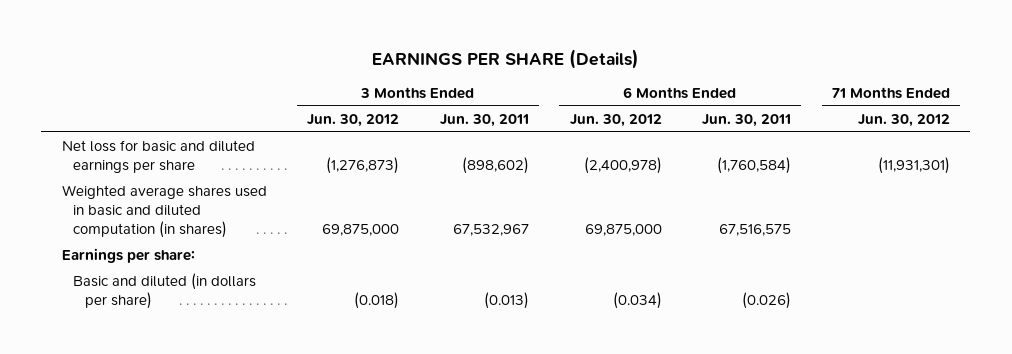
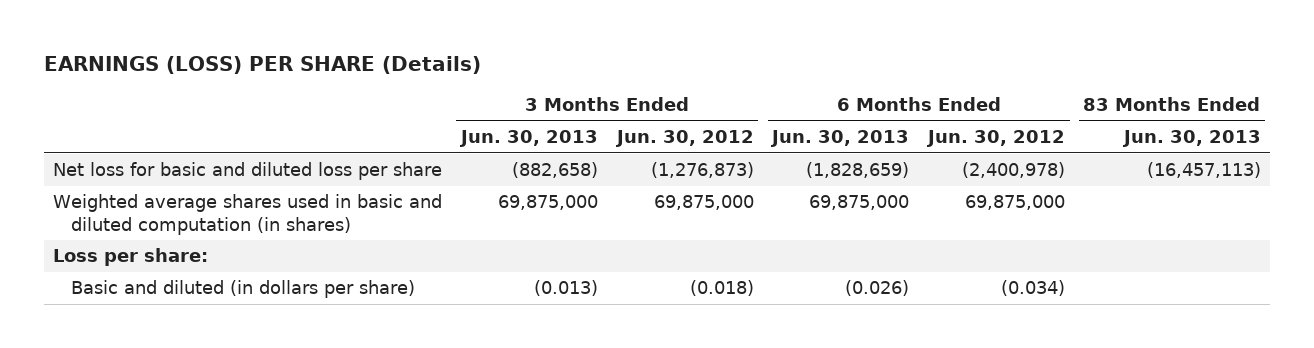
- EARNINGS PER SHARE (Details)
+ EARNINGS (LOSS) PER SHARE (Details)
- | 3 Months Ended Jun. 30, 2012 | 3 Months Ended Jun. 30, 2011 | 6 Months Ended Jun. 30, 2012 | 6 Months Ended Jun. 30, 2011 | 71 Months Ended Jun. 30, 2012
+ | 3 Months Ended Jun. 30, 2013 | 3 Months Ended Jun. 30, 2012 | 6 Months Ended Jun. 30, 2013 | 6 Months Ended Jun. 30, 2012 | 83 Months Ended Jun. 30, 2013
- Net loss for basic and diluted earnings per share | (1,276,873) | (898,602) | (2,400,978) | (1,760,584) | (11,931,301)
+ Net loss for basic and diluted loss per share | (882,658) | (1,276,873) | (1,828,659) | (2,400,978) | (16,457,113)
- Earnings per share:
+ Loss per share:

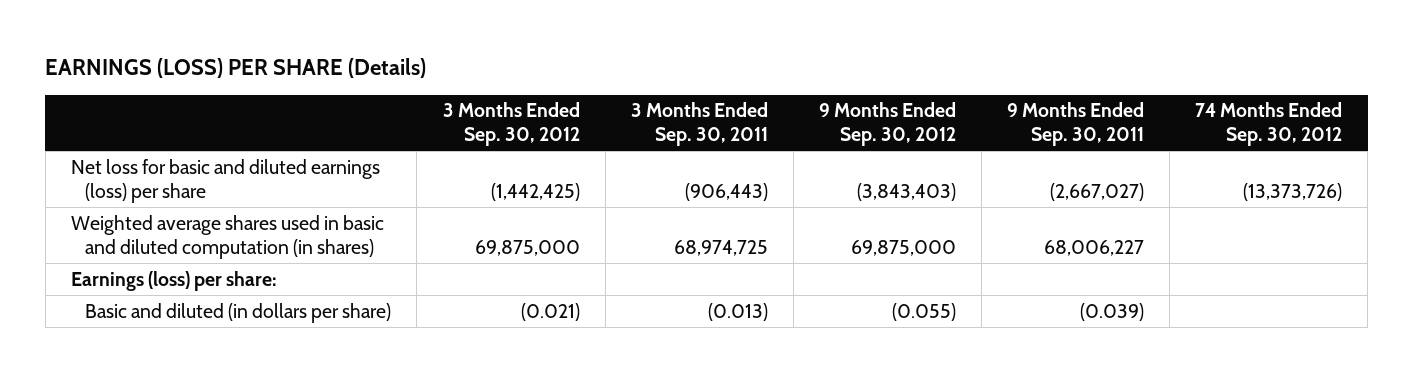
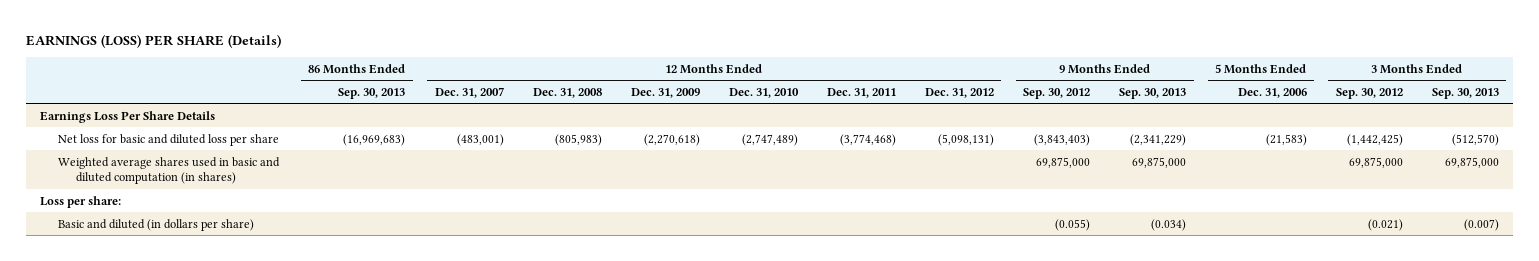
- | 3 Months Ended Sep. 30, 2012 | 3 Months Ended Sep. 30, 2011 | 9 Months Ended Sep. 30, 2012 | 9 Months Ended Sep. 30, 2011 | 74 Months Ended Sep. 30, 2012
+ | 86 Months Ended Sep. 30, 2013 | 12 Months Ended Dec. 31, 2007 | 12 Months Ended Dec. 31, 2008 | 12 Months Ended Dec. 31, 2009 | 12 Months Ended Dec. 31, 2010 | 12 Months Ended Dec. 31, 2011 | 12 Months Ended Dec. 31, 2012 | 9 Months Ended Sep. 30, 2012 | 9 Months Ended Sep. 30, 2013 | 5 Months Ended Dec. 31, 2006 | 3 Months Ended Sep. 30, 2012 | 3 Months Ended Sep. 30, 2013
- Net loss for basic and diluted earnings (loss) per share | (1,442,425) | (906,443) | (3,843,403) | (2,667,027) | (13,373,726)
+ Earnings Loss Per Share Details
+ Net loss for basic and diluted loss per share | (16,969,683) | (483,001) | (805,983) | (2,270,618) | (2,747,489) | (3,774,468) | (5,098,131) | (3,843,403) | (2,341,229) | (21,583) | (1,442,425) | (512,570)
- Earnings (loss) per share:
+ Loss per share:

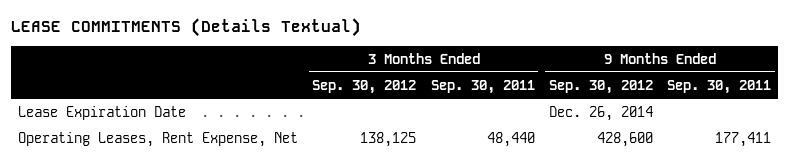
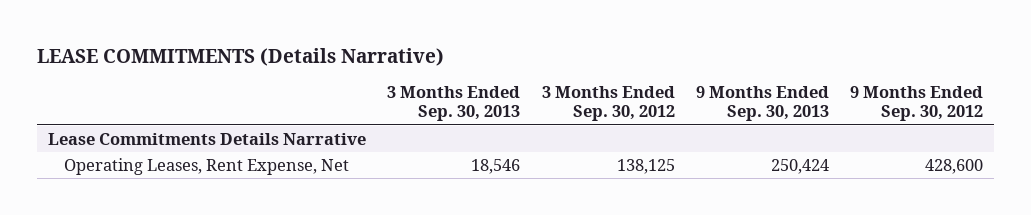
- LEASE COMMITMENTS (Details Textual)
+ LEASE COMMITMENTS (Details Narrative)
- | 3 Months Ended Sep. 30, 2012 | 3 Months Ended Sep. 30, 2011 | 9 Months Ended Sep. 30, 2012 | 9 Months Ended Sep. 30, 2011
+ | 3 Months Ended Sep. 30, 2013 | 3 Months Ended Sep. 30, 2012 | 9 Months Ended Sep. 30, 2013 | 9 Months Ended Sep. 30, 2012
- Lease Expiration Date | | | Dec. 26, 2014 |
+ Lease Commitments Details Narrative

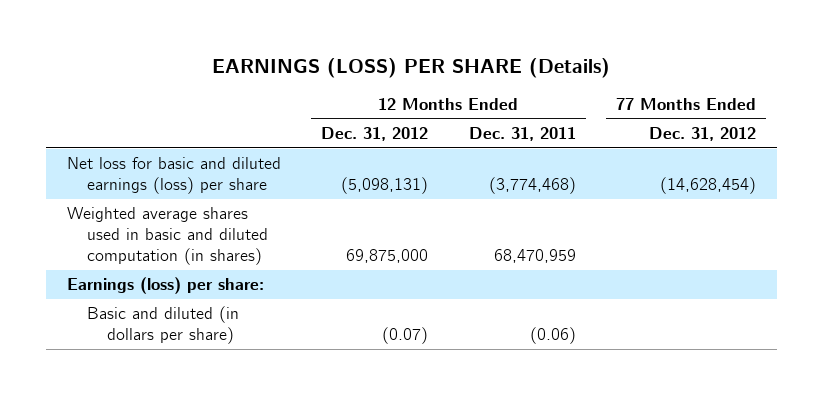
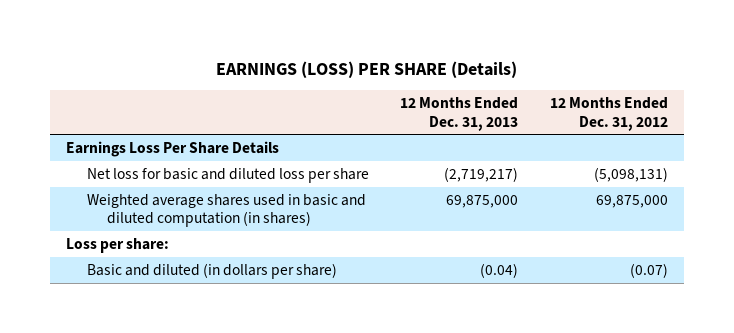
- | 12 Months Ended Dec. 31, 2012 | 12 Months Ended Dec. 31, 2011 | 77 Months Ended Dec. 31, 2012
+ | 12 Months Ended Dec. 31, 2013 | 12 Months Ended Dec. 31, 2012
- Net loss for basic and diluted earnings (loss) per share | (5,098,131) | (3,774,468) | (14,628,454)
+ Earnings Loss Per Share Details
+ Net loss for basic and diluted loss per share | (2,719,217) | (5,098,131)
- Earnings (loss) per share:
+ Loss per share:

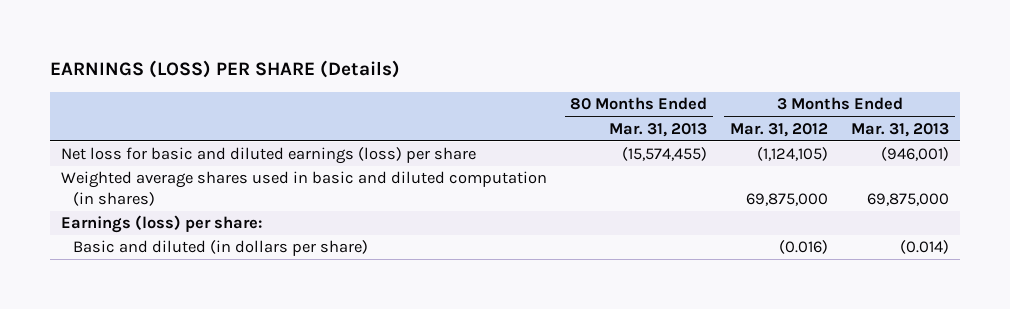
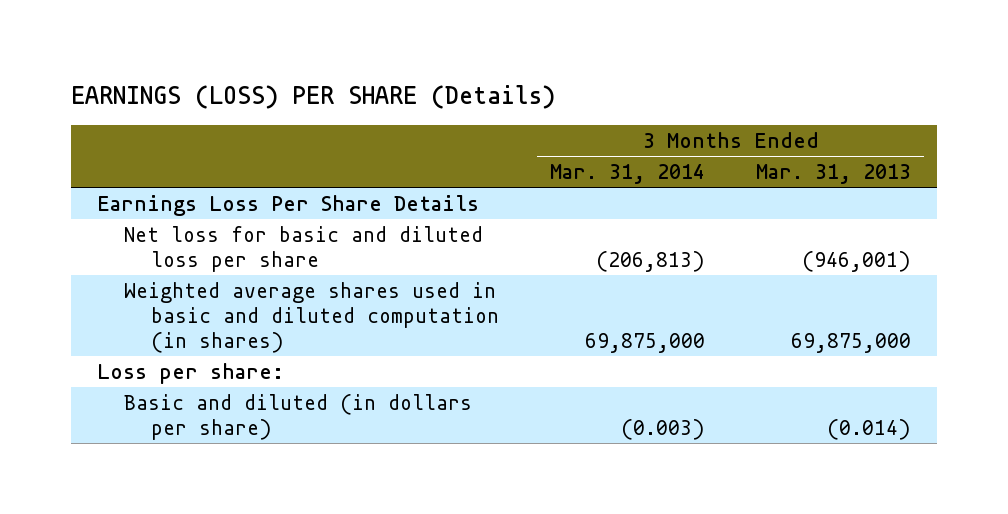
- | 80 Months Ended Mar. 31, 2013 | 3 Months Ended Mar. 31, 2012 | 3 Months Ended Mar. 31, 2013
+ | 3 Months Ended Mar. 31, 2014 | 3 Months Ended Mar. 31, 2013
- Net loss for basic and diluted earnings (loss) per share | (15,574,455) | (1,124,105) | (946,001)
+ Earnings Loss Per Share Details
+ Net loss for basic and diluted loss per share | (206,813) | (946,001)
- Earnings (loss) per share:
+ Loss per share:

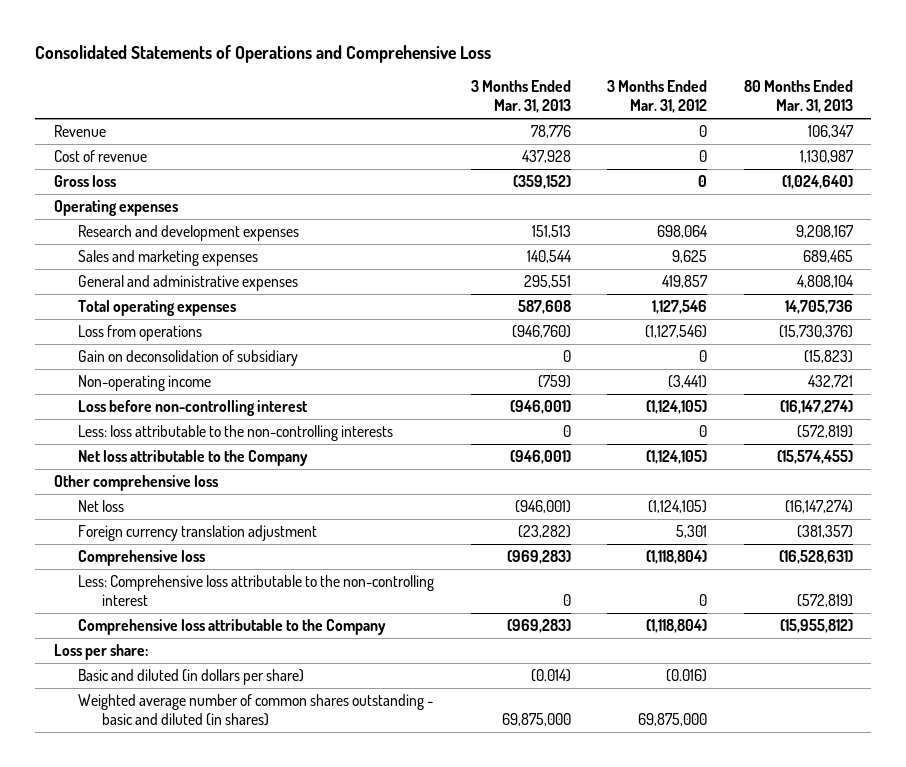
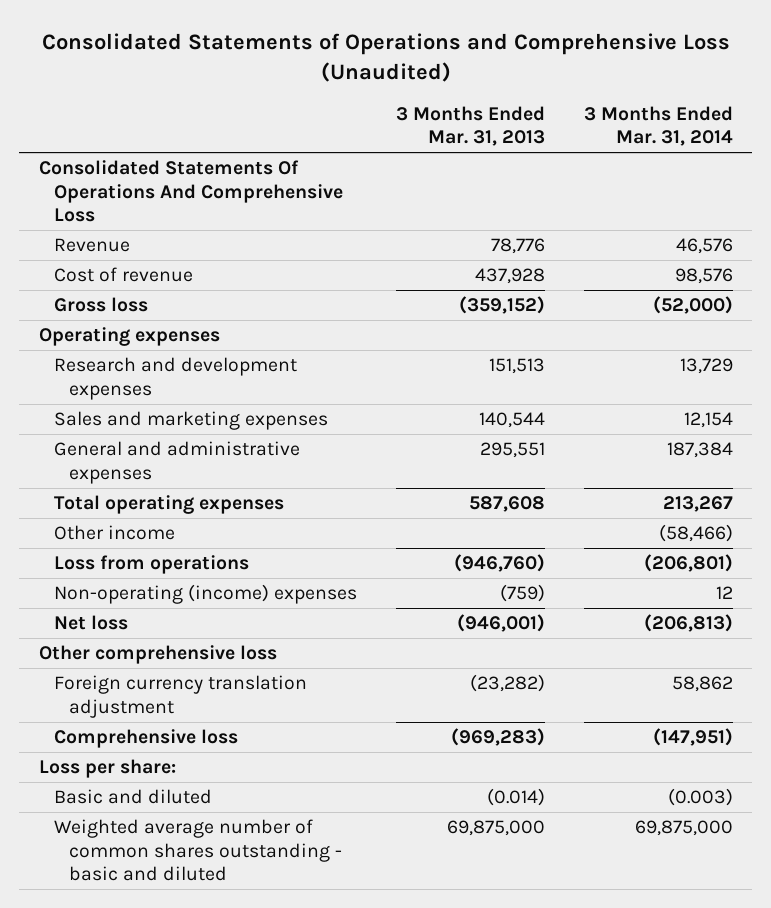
- Consolidated Statements of Operations and Comprehensive Loss
+ Consolidated Statements of Operations and Comprehensive Loss (Unaudited)
- | 3 Months Ended Mar. 31, 2013 | 3 Months Ended Mar. 31, 2012 | 80 Months Ended Mar. 31, 2013
+ | 3 Months Ended Mar. 31, 2013 | 3 Months Ended Mar. 31, 2014
+ Consolidated Statements Of Operations And Comprehensive Loss
+ Other income | | (58,466)
- Gain on deconsolidation of subsidiary | 0 | 0 | (15,823)
- Non-operating income | (759) | (3,441) | 432,721
- Loss before non-controlling interest | (946,001) | (1,124,105) | (16,147,274)
- Less: loss attributable to the non-controlling interests | 0 | 0 | (572,819)
- Net loss attributable to the Company | (946,001) | (1,124,105) | (15,574,455)
+ Non-operating (income) expenses | (759) | 12
moved down: Other comprehensive loss
- Less: Comprehensive loss attributable to the non-controlling interest | 0 | 0 | (572,819)
- Comprehensive loss attributable to the Company | (969,283) | (1,118,804) | (15,955,812)
- Basic and diluted (in dollars per share) | (0.014) | (0.016) |
- Weighted average number of common shares outstanding - basic and diluted (in shares) | 69,875,000 | 69,875,000 |
+ Basic and diluted | (0.014) | (0.003)
+ Weighted average number of common shares outstanding - basic and diluted | 69,875,000 | 69,875,000

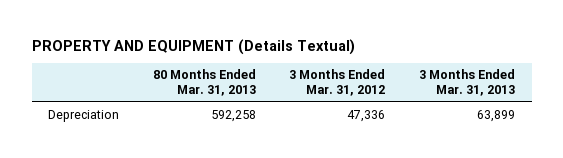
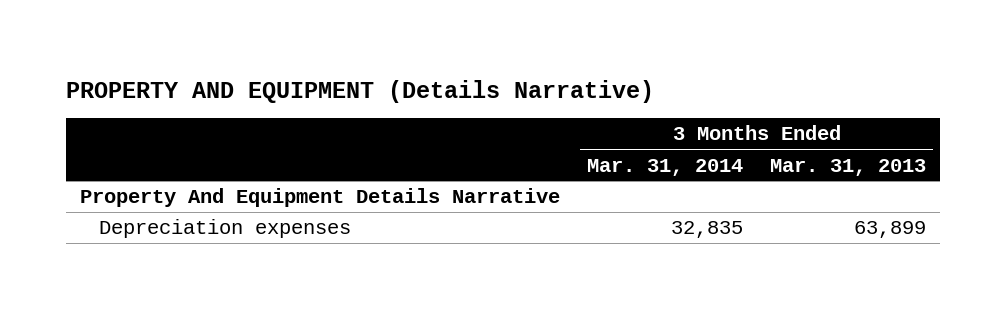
- PROPERTY AND EQUIPMENT (Details Textual)
+ PROPERTY AND EQUIPMENT (Details Narrative)
- | 80 Months Ended Mar. 31, 2013 | 3 Months Ended Mar. 31, 2012 | 3 Months Ended Mar. 31, 2013
+ | 3 Months Ended Mar. 31, 2014 | 3 Months Ended Mar. 31, 2013
- Depreciation | 592,258 | 47,336 | 63,899
+ Property And Equipment Details Narrative
+ Depreciation expenses | 32,835 | 63,899

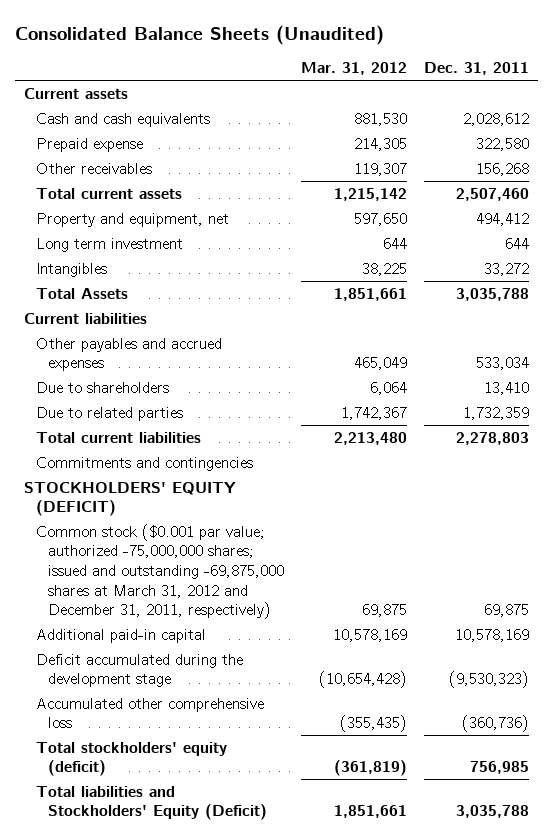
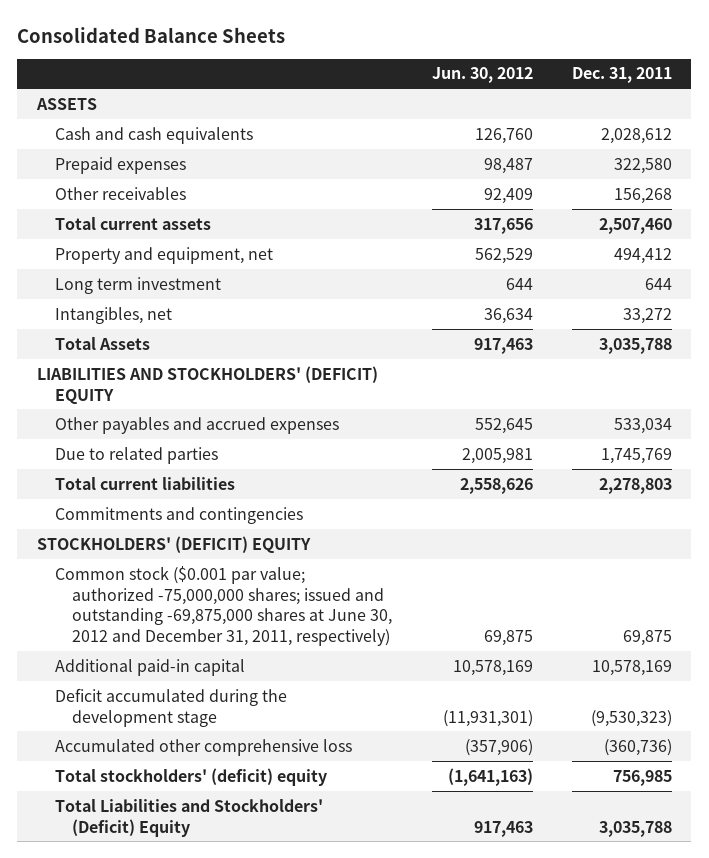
- Consolidated Balance Sheets (Unaudited)
+ Consolidated Balance Sheets
- | Mar. 31, 2012 | Dec. 31, 2011
+ | Jun. 30, 2012 | Dec. 31, 2011
- Current assets
+ ASSETS
- Prepaid expense | 214,305 | 322,580
+ Prepaid expenses | 98,487 | 322,580
- Intangibles | 38,225 | 33,272
+ Intangibles, net | 36,634 | 33,272
- Current liabilities
+ LIABILITIES AND STOCKHOLDERS' (DEFICIT) EQUITY
- Due to shareholders | 6,064 | 13,410
- Due to related parties | 1,742,367 | 1,732,359
+ Due to related parties | 2,005,981 | 1,745,769
- STOCKHOLDERS' EQUITY (DEFICIT)
- Common stock ($0.001 par value; authorized -75,000,000 shares; issued and outstanding -69,875,000 shares at March 31, 2012 and December 31, 2011, respectively) | 69,875 | 69,875
+ STOCKHOLDERS' (DEFICIT) EQUITY
+ Common stock ($0.001 par value; authorized -75,000,000 shares; issued and outstanding -69,875,000 shares at June 30, 2012 and December 31, 2011, respectively) | 69,875 | 69,875
- Total stockholders' equity (deficit) | (361,819) | 756,985
- Total liabilities and Stockholders' Equity (Deficit) | 1,851,661 | 3,035,788
+ Total stockholders' (deficit) equity | (1,641,163) | 756,985
+ Total Liabilities and Stockholders' (Deficit) Equity | 917,463 | 3,035,788

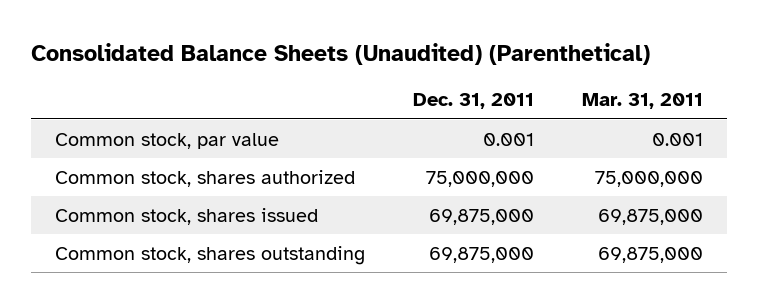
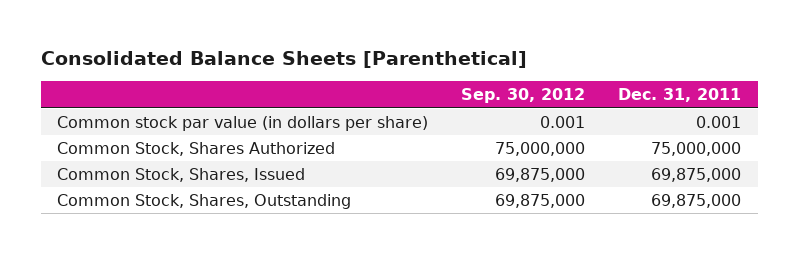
- Consolidated Balance Sheets (Unaudited) (Parenthetical)
+ Consolidated Balance Sheets [Parenthetical]
- | Dec. 31, 2011 | Mar. 31, 2011
+ | Sep. 30, 2012 | Dec. 31, 2011
- Common stock, par value | 0.001 | 0.001
- Common stock, shares authorized | 75,000,000 | 75,000,000
- Common stock, shares issued | 69,875,000 | 69,875,000
- Common stock, shares outstanding | 69,875,000 | 69,875,000
+ Common stock par value (in dollars per share) | 0.001 | 0.001
+ Common Stock, Shares Authorized | 75,000,000 | 75,000,000
+ Common Stock, Shares, Issued | 69,875,000 | 69,875,000
+ Common Stock, Shares, Outstanding | 69,875,000 | 69,875,000

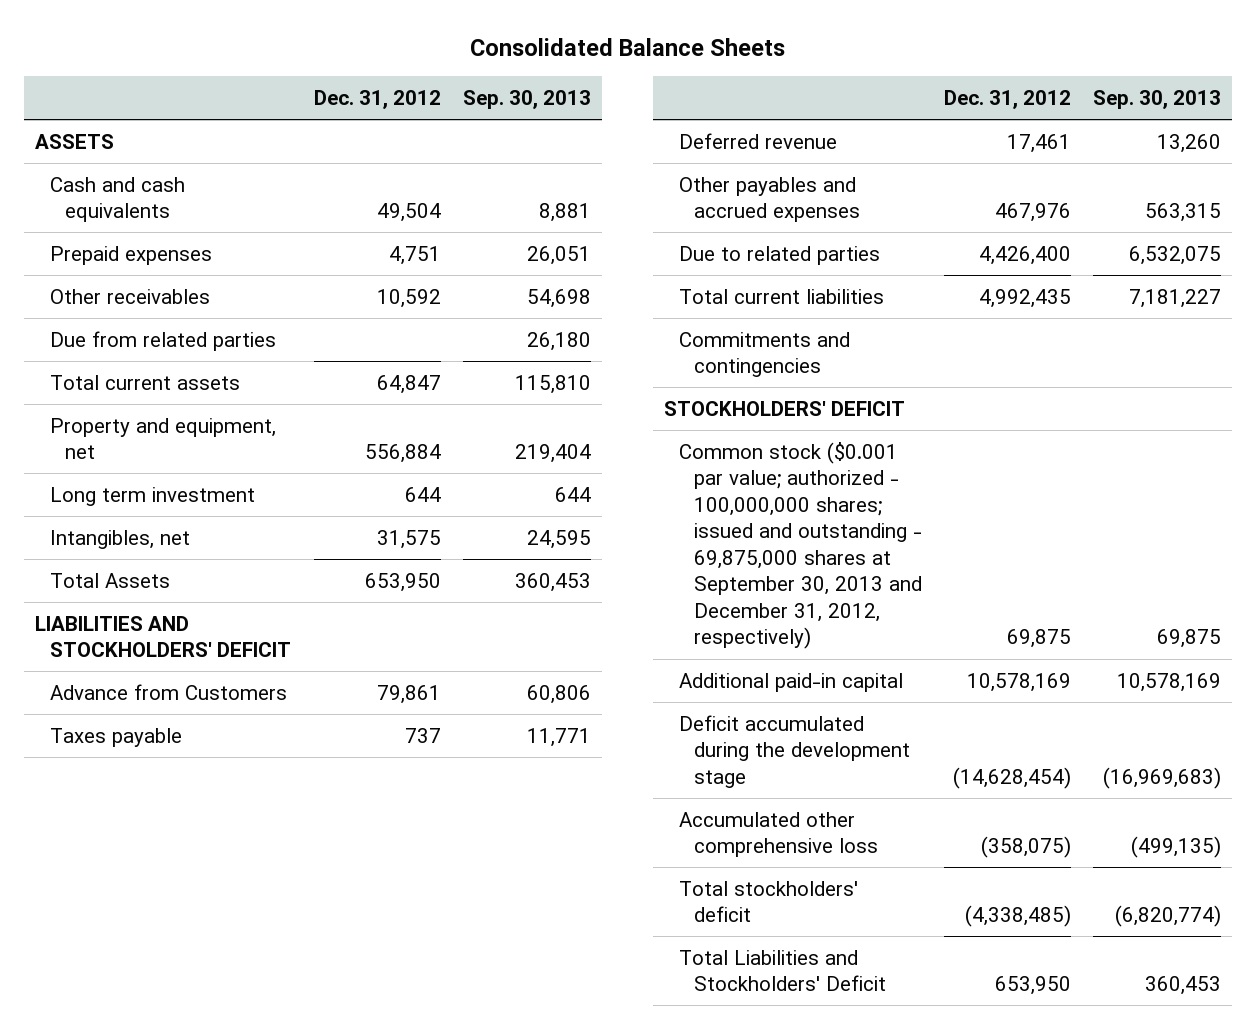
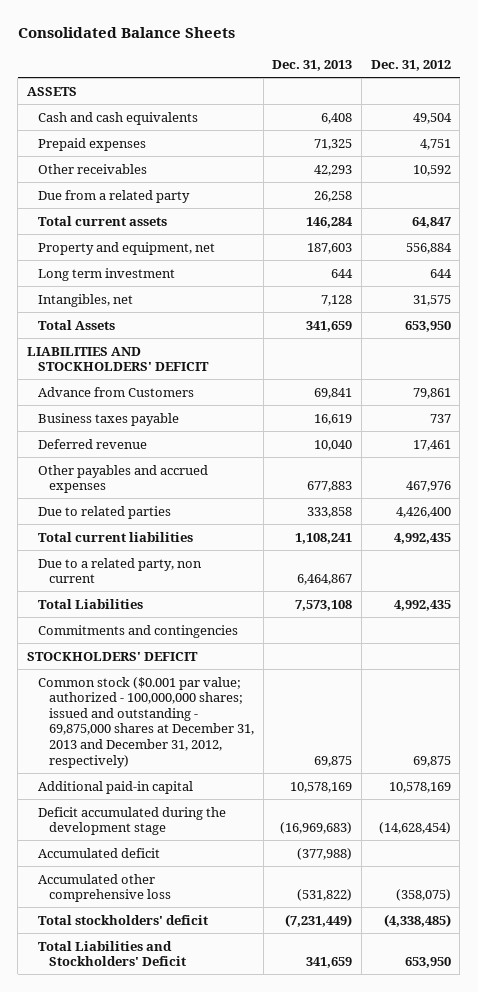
- | Dec. 31, 2012 | Sep. 30, 2013
+ | Dec. 31, 2013 | Dec. 31, 2012
- Due from related parties | | 26,180
+ Due from a related party | 26,258 |
- Taxes payable | 737 | 11,771
+ Business taxes payable | 16,619 | 737
+ Due to a related party, non current | 6,464,867 |
+ Total Liabilities | 7,573,108 | 4,992,435
- Common stock ($0.001 par value; authorized - 100,000,000 shares; issued and outstanding - 69,875,000 shares at September 30, 2013 and December 31, 2012, respectively) | 69,875 | 69,875
+ Common stock ($0.001 par value; authorized - 100,000,000 shares; issued and outstanding - 69,875,000 shares at December 31, 2013 and December 31, 2012, respectively) | 69,875 | 69,875
+ Accumulated deficit | (377,988) |

